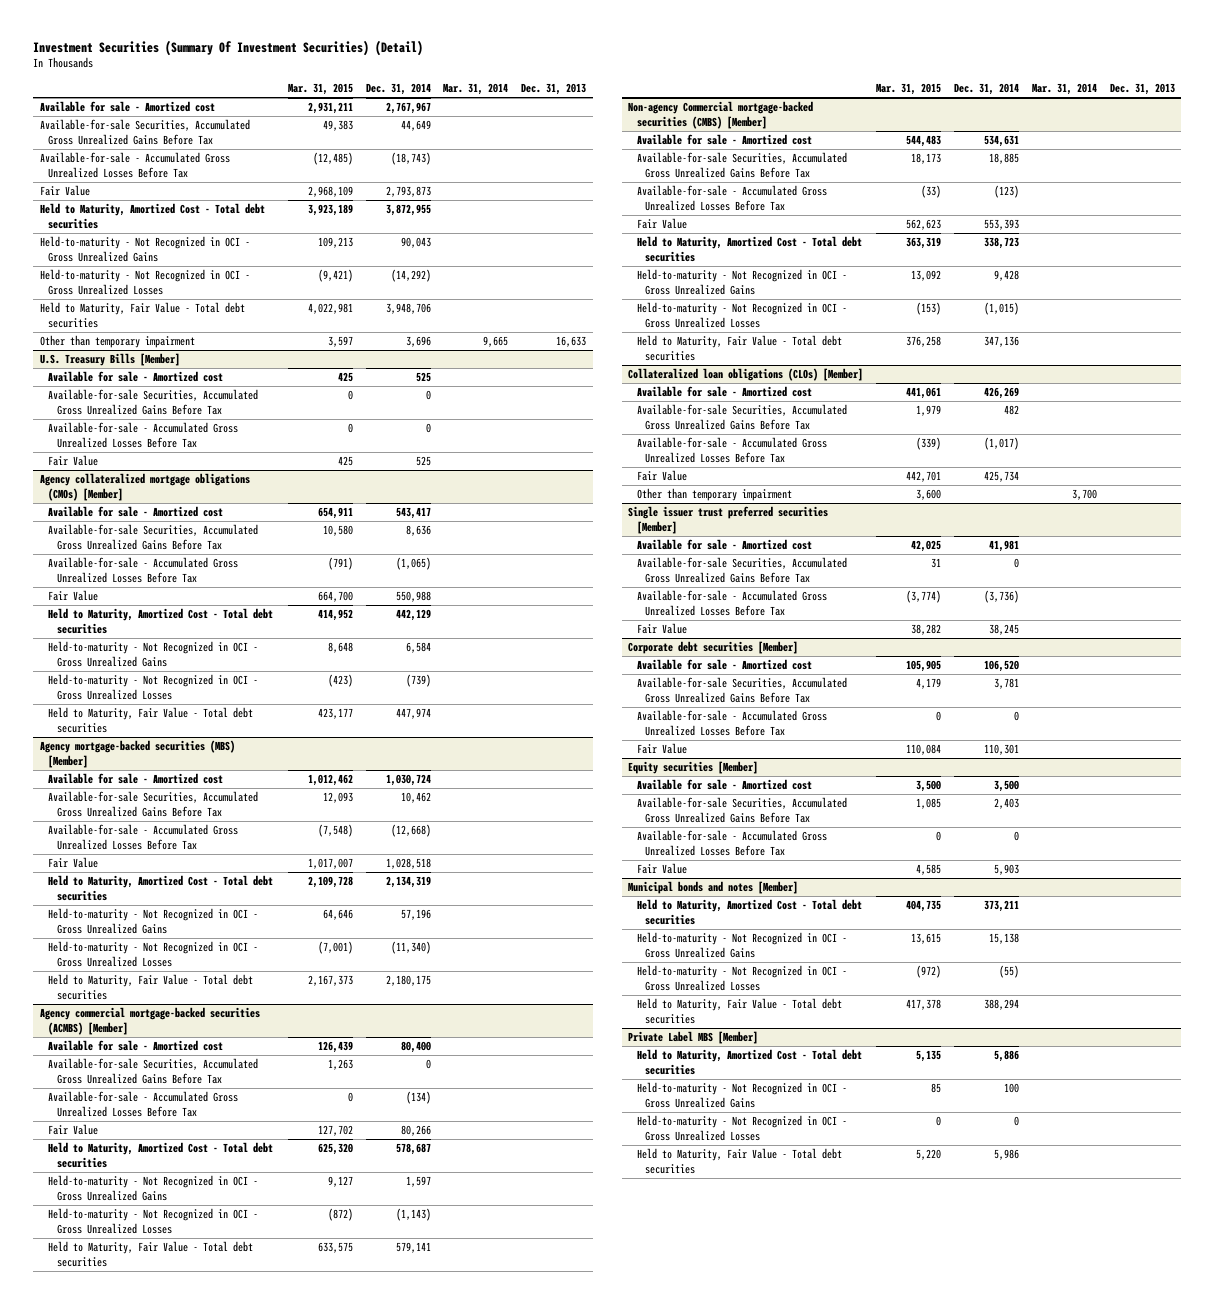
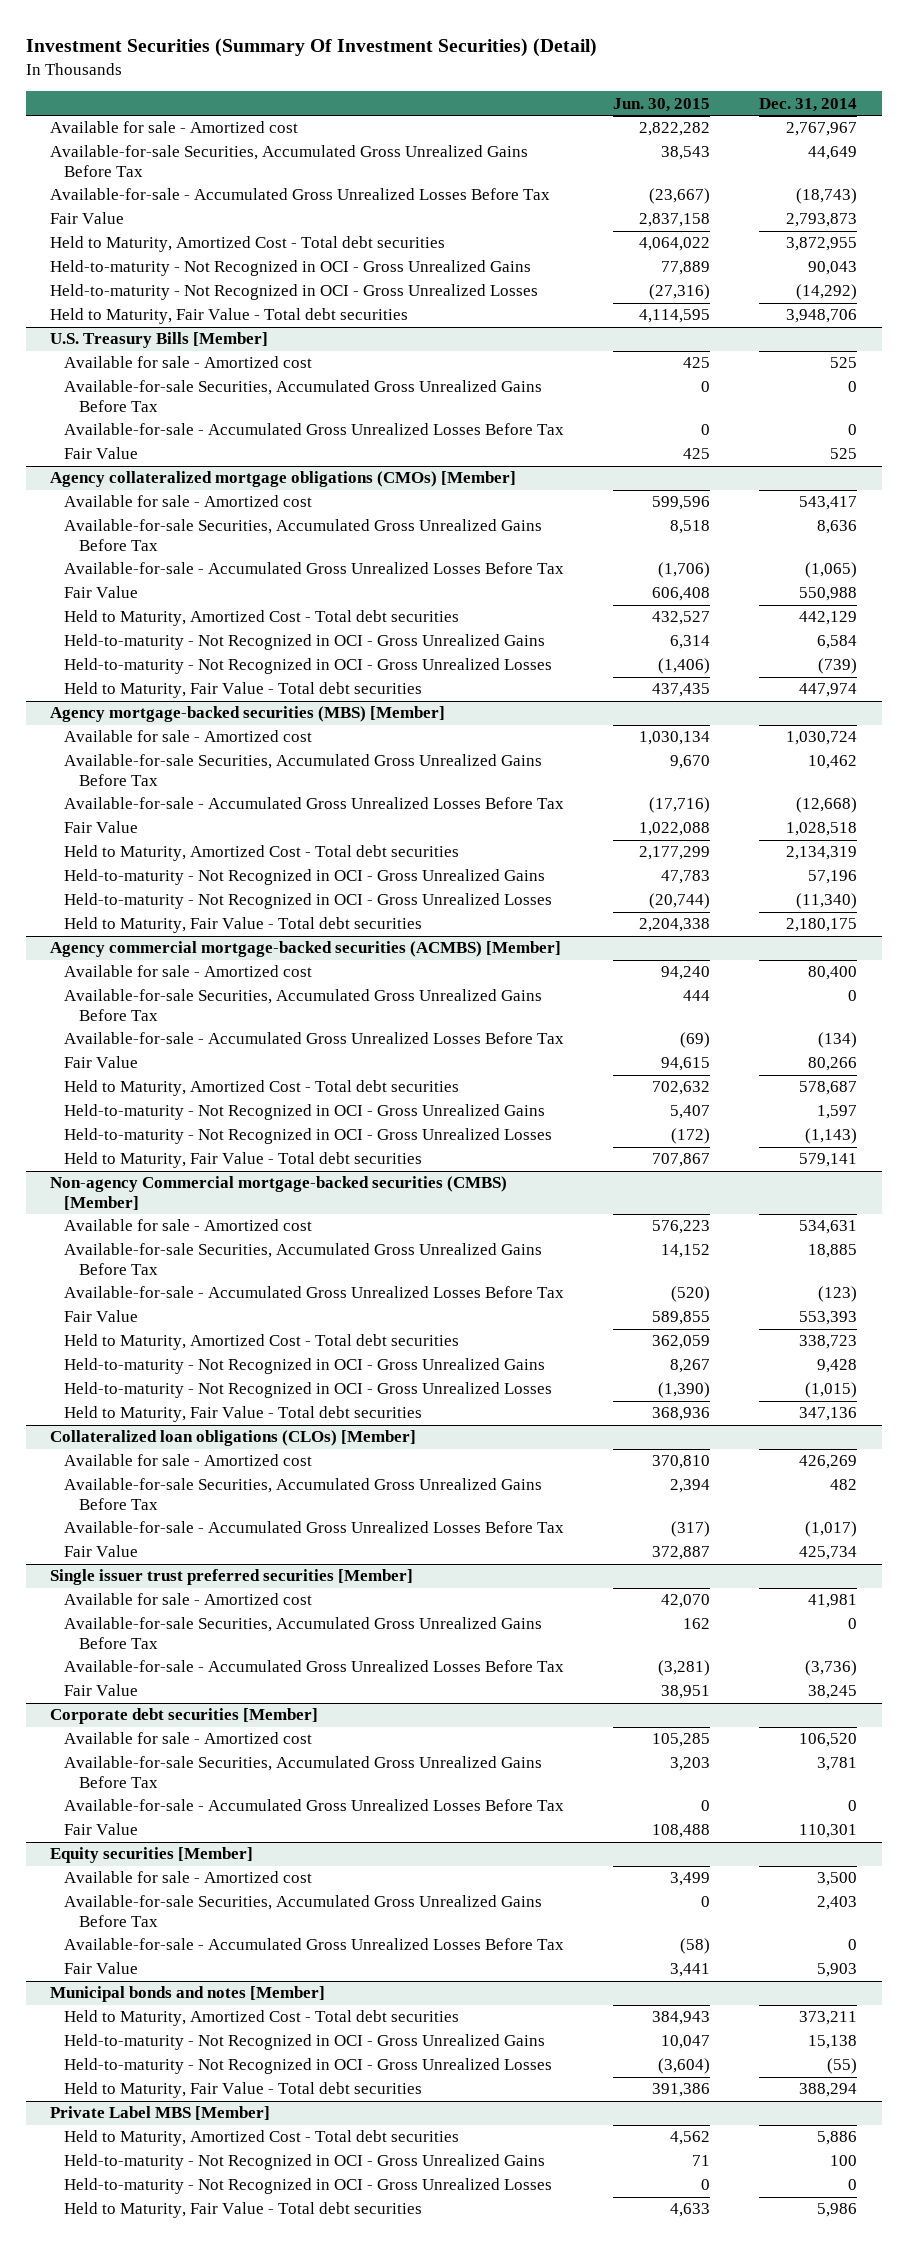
- | Mar. 31, 2015 | Dec. 31, 2014 | Mar. 31, 2014 | Dec. 31, 2013
+ | Jun. 30, 2015 | Dec. 31, 2014
- Other than temporary impairment | 3,597 | 3,696 | 9,665 | 16,633
@ Collateralized loan obligations (CLOs) [Member]
- Other than temporary impairment | 3,600 | | 3,700 |

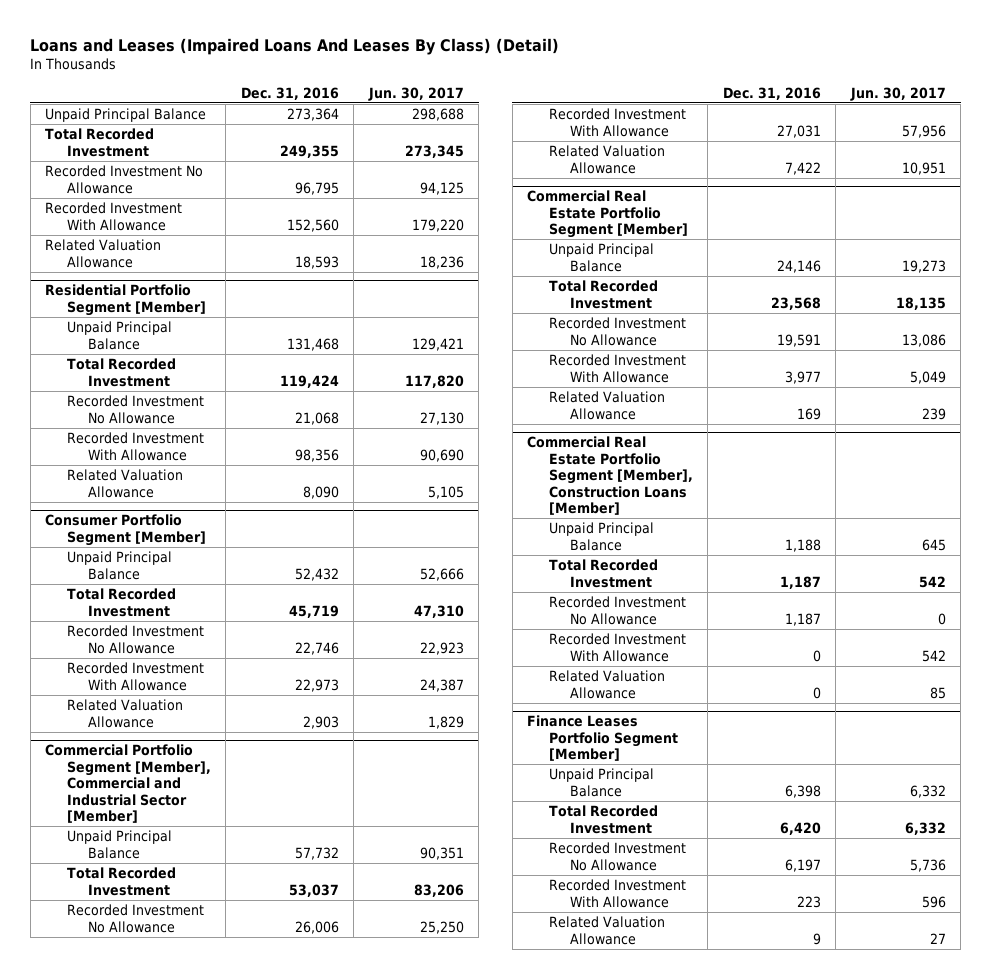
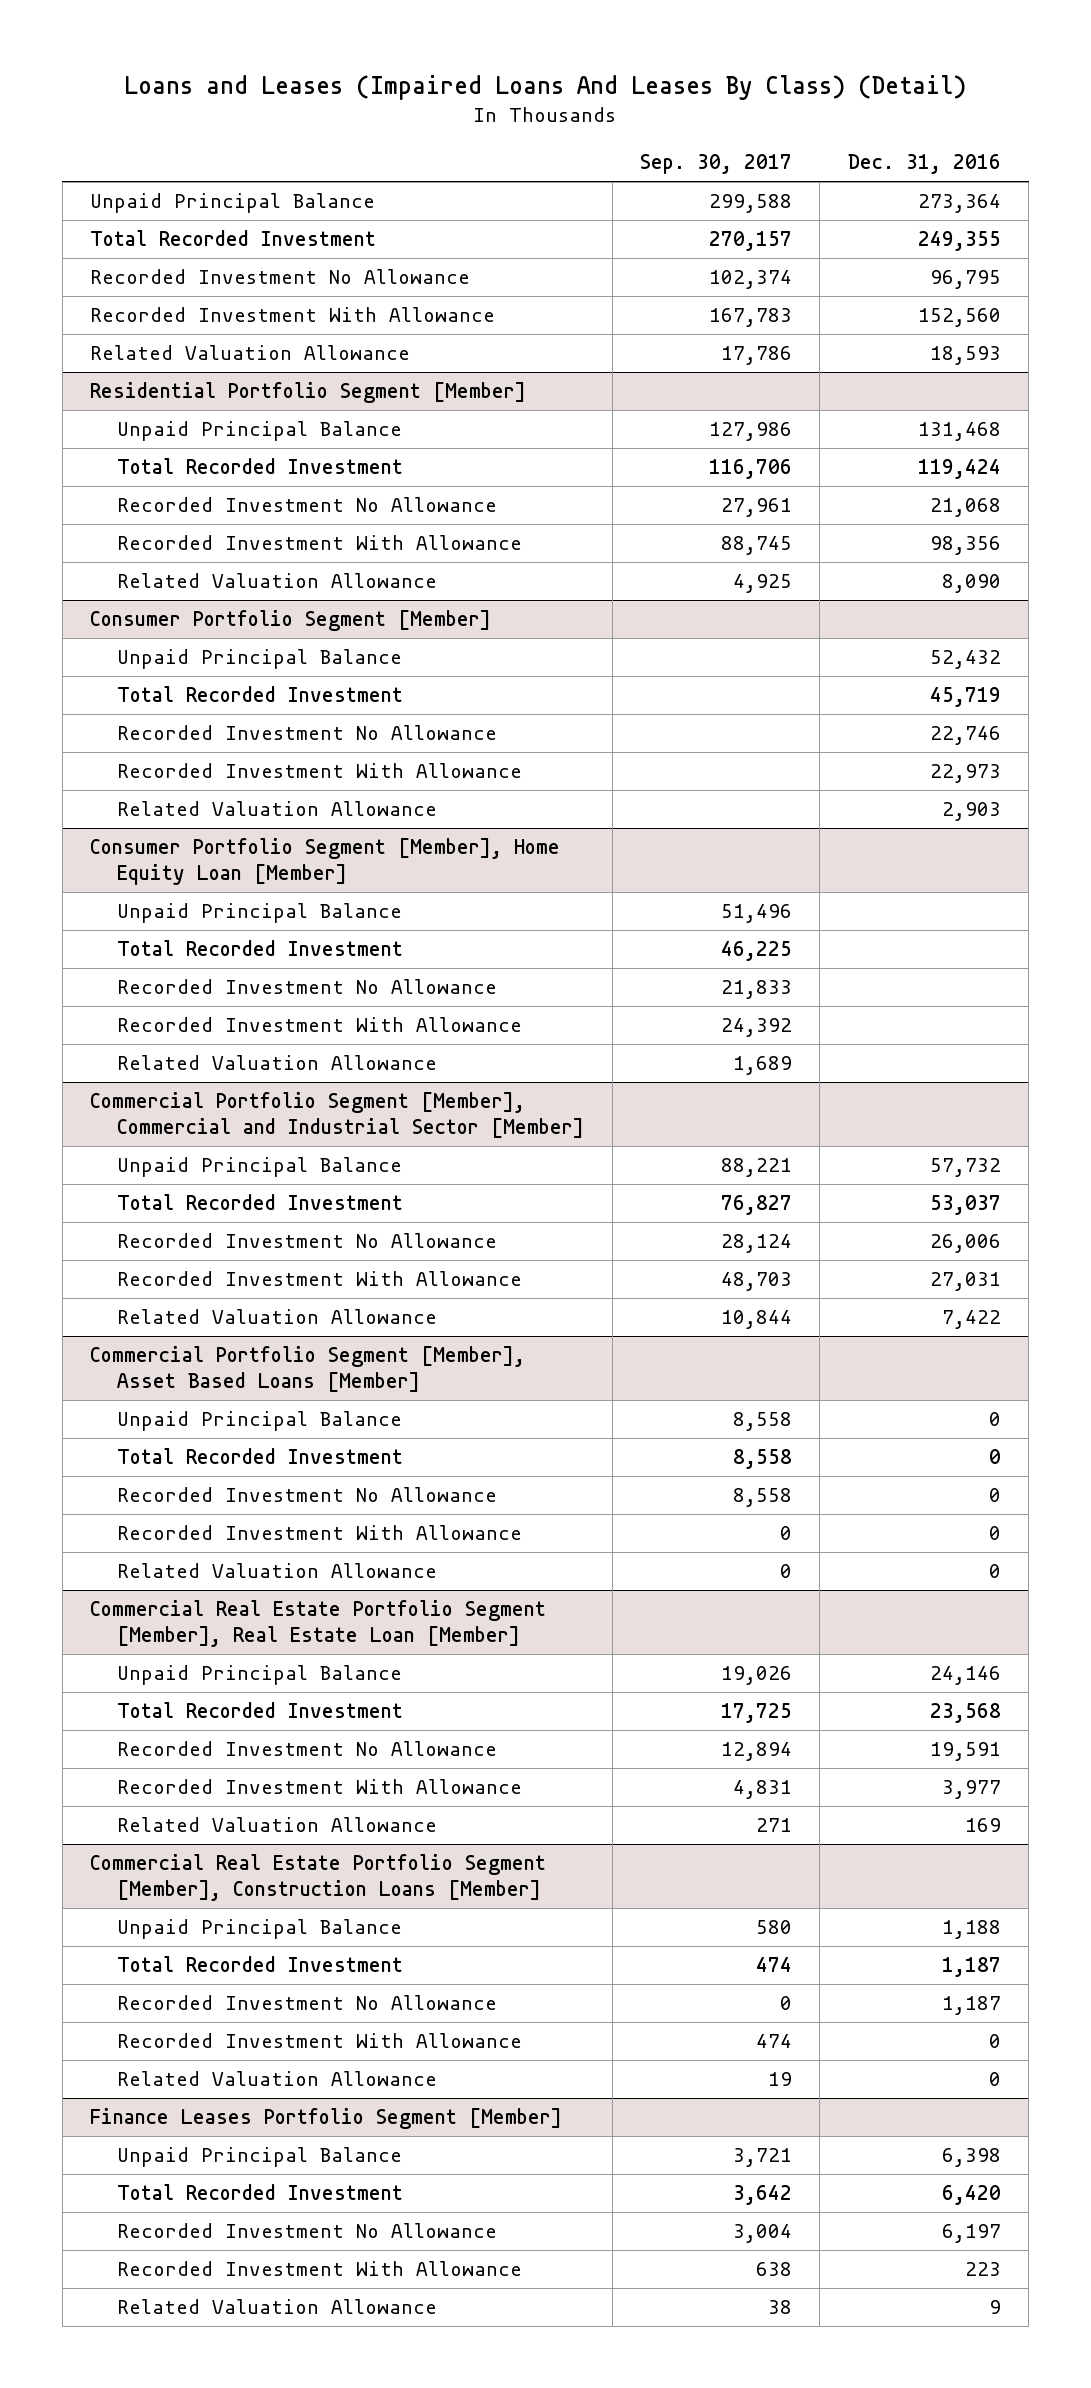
- | Dec. 31, 2016 | Jun. 30, 2017
+ | Sep. 30, 2017 | Dec. 31, 2016
+ Consumer Portfolio Segment [Member], Home Equity Loan [Member]
+ Unpaid Principal Balance | 51,496 |
+ Total Recorded Investment | 46,225 |
+ Recorded Investment No Allowance | 21,833 |
+ Recorded Investment With Allowance | 24,392 |
+ Related Valuation Allowance | 1,689 |
- Commercial Real Estate Portfolio Segment [Member]
+ Commercial Portfolio Segment [Member], Asset Based Loans [Member]
+ Unpaid Principal Balance | 8,558 | 0
+ Total Recorded Investment | 8,558 | 0
+ Recorded Investment No Allowance | 8,558 | 0
+ Recorded Investment With Allowance | 0 | 0
+ Related Valuation Allowance | 0 | 0
+ Commercial Real Estate Portfolio Segment [Member], Real Estate Loan [Member]

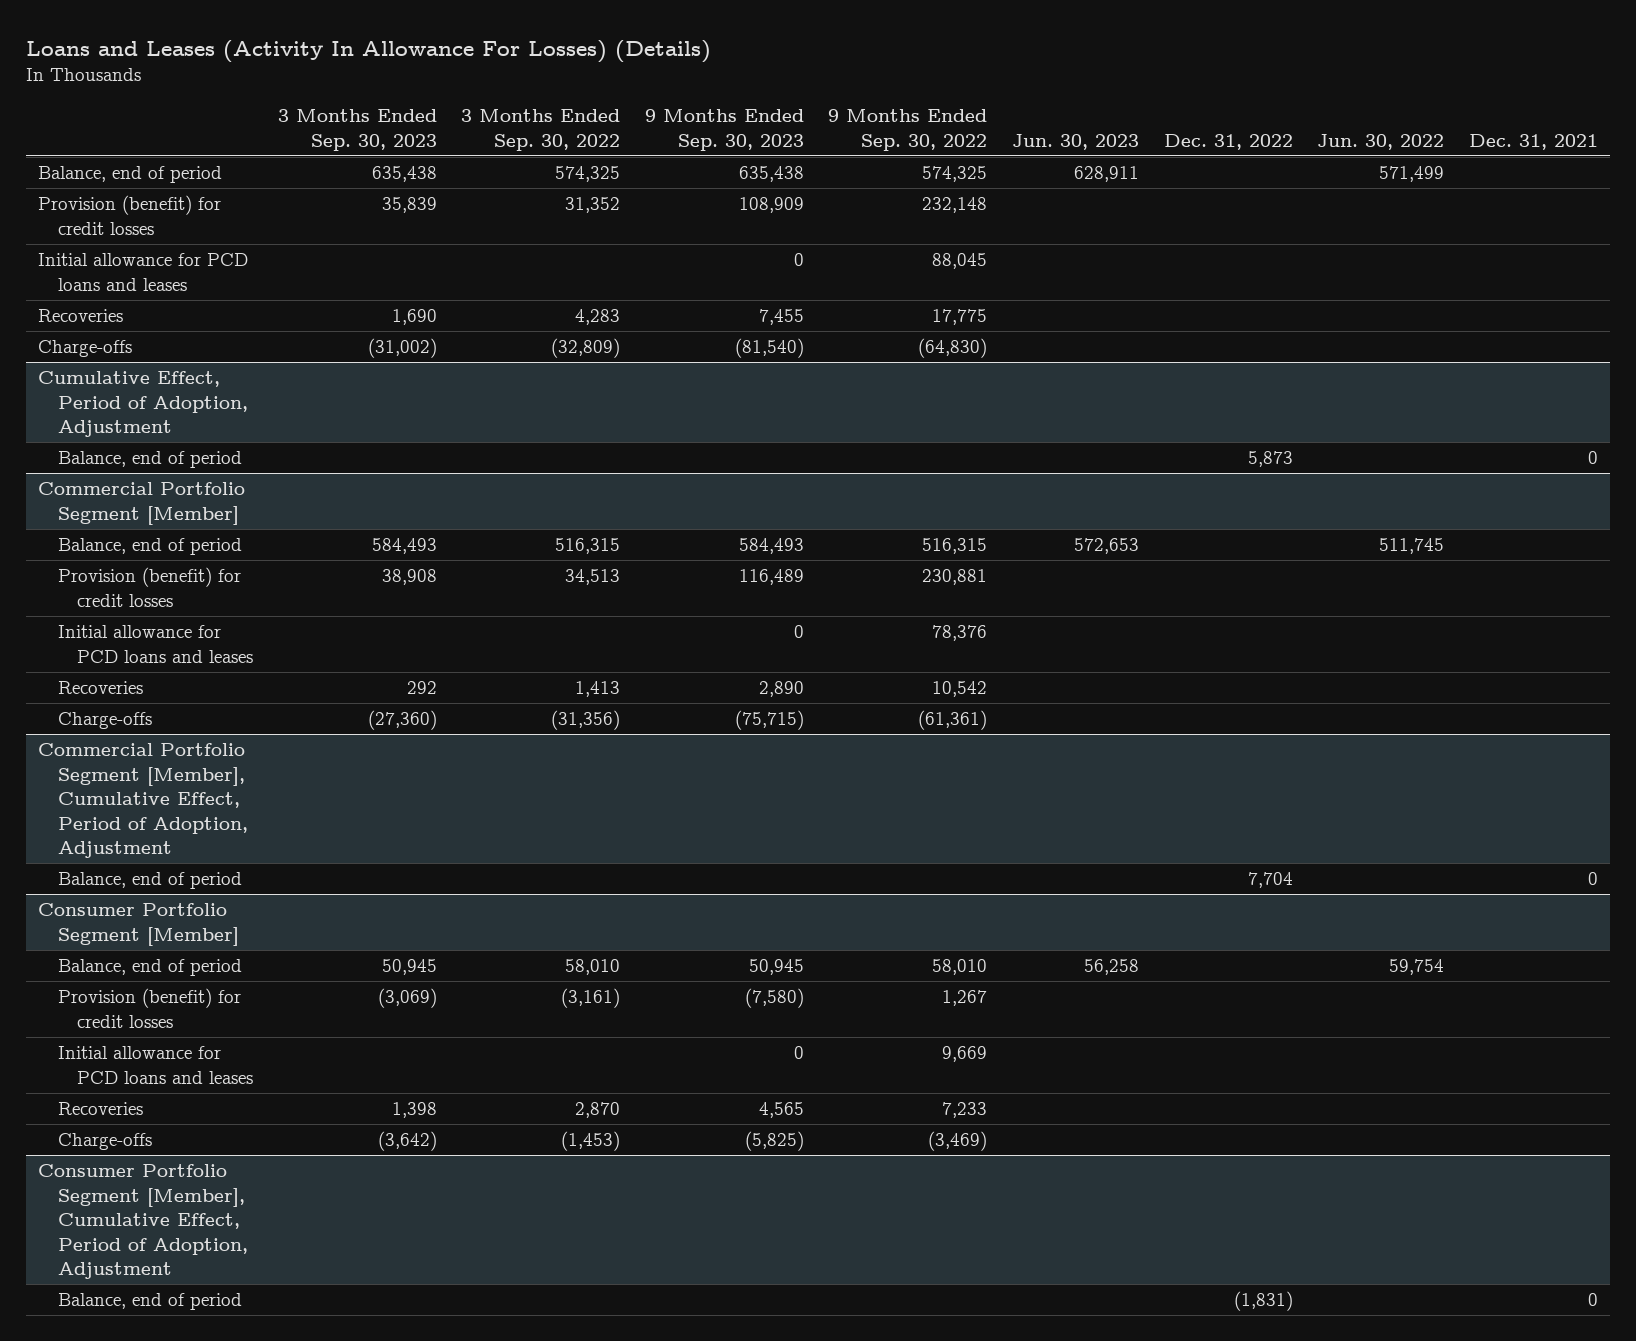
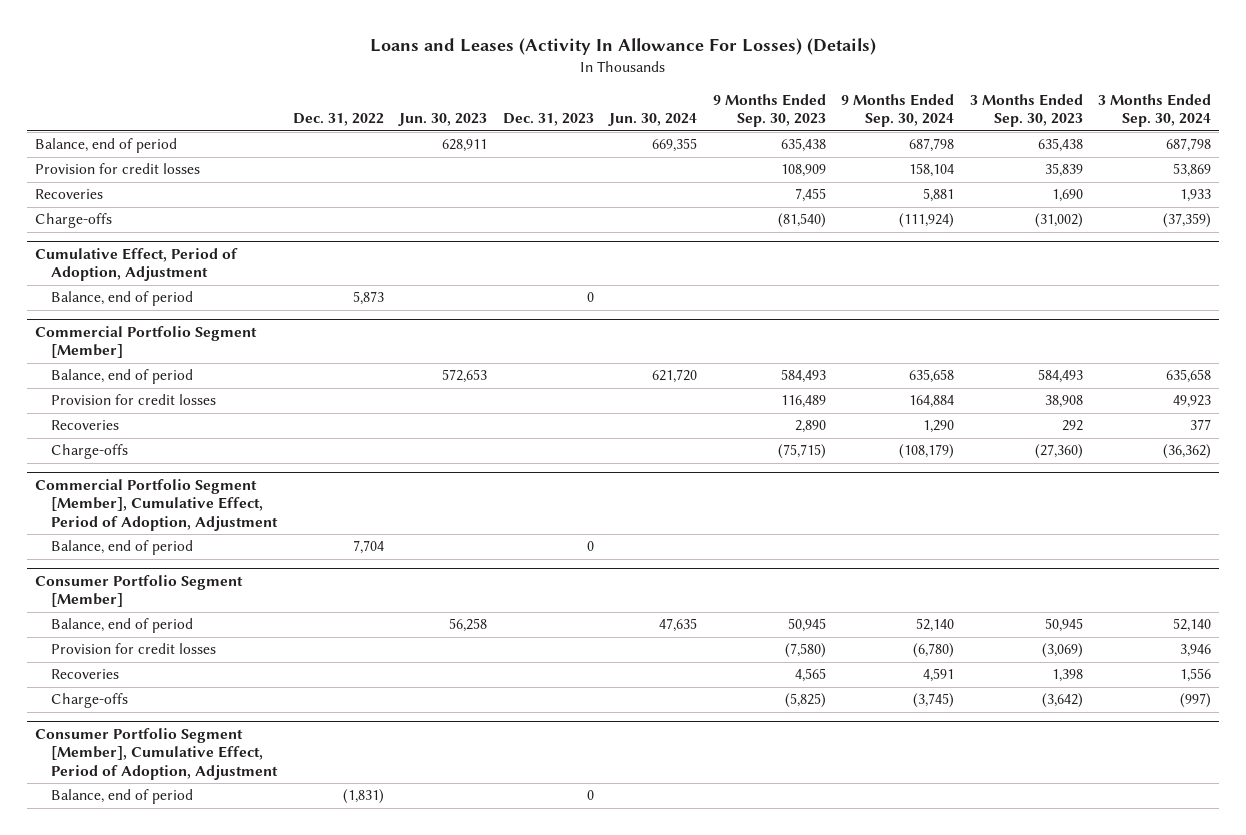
- | 3 Months Ended Sep. 30, 2023 | 3 Months Ended Sep. 30, 2022 | 9 Months Ended Sep. 30, 2023 | 9 Months Ended Sep. 30, 2022 | Jun. 30, 2023 | Dec. 31, 2022 | Jun. 30, 2022 | Dec. 31, 2021
+ | Dec. 31, 2022 | Jun. 30, 2023 | Dec. 31, 2023 | Jun. 30, 2024 | 9 Months Ended Sep. 30, 2023 | 9 Months Ended Sep. 30, 2024 | 3 Months Ended Sep. 30, 2023 | 3 Months Ended Sep. 30, 2024
- Provision (benefit) for credit losses | 35,839 | 31,352 | 108,909 | 232,148 | | | |
- Initial allowance for PCD loans and leases | | | 0 | 88,045 | | | |
+ Provision for credit losses | | | | | 108,909 | 158,104 | 35,839 | 53,869
@ Commercial Portfolio Segment [Member]
- Provision (benefit) for credit losses | 38,908 | 34,513 | 116,489 | 230,881 | | | |
- Initial allowance for PCD loans and leases | | | 0 | 78,376 | | | |
+ Provision for credit losses | | | | | 116,489 | 164,884 | 38,908 | 49,923
@ Consumer Portfolio Segment [Member]
- Provision (benefit) for credit losses | (3,069) | (3,161) | (7,580) | 1,267 | | | |
- Initial allowance for PCD loans and leases | | | 0 | 9,669 | | | |
+ Provision for credit losses | | | | | (7,580) | (6,780) | (3,069) | 3,946

